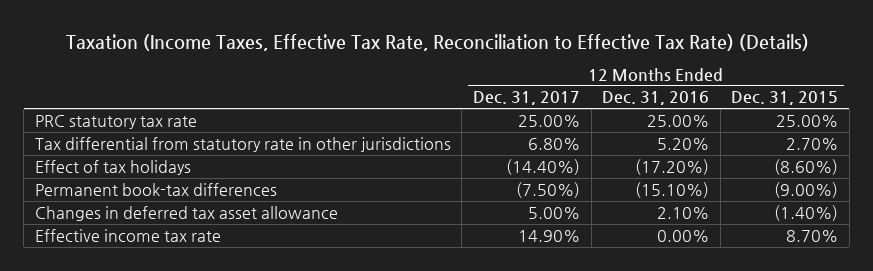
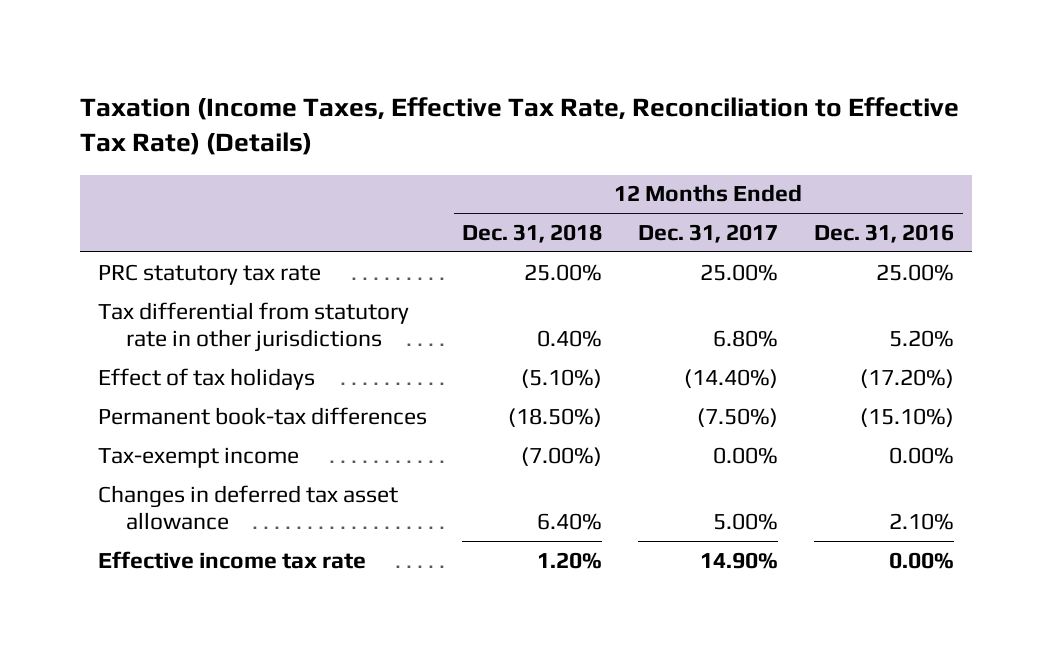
- | 12 Months Ended Dec. 31, 2017 | 12 Months Ended Dec. 31, 2016 | 12 Months Ended Dec. 31, 2015
+ | 12 Months Ended Dec. 31, 2018 | 12 Months Ended Dec. 31, 2017 | 12 Months Ended Dec. 31, 2016
+ Tax-exempt income | (7.00%) | 0.00% | 0.00%

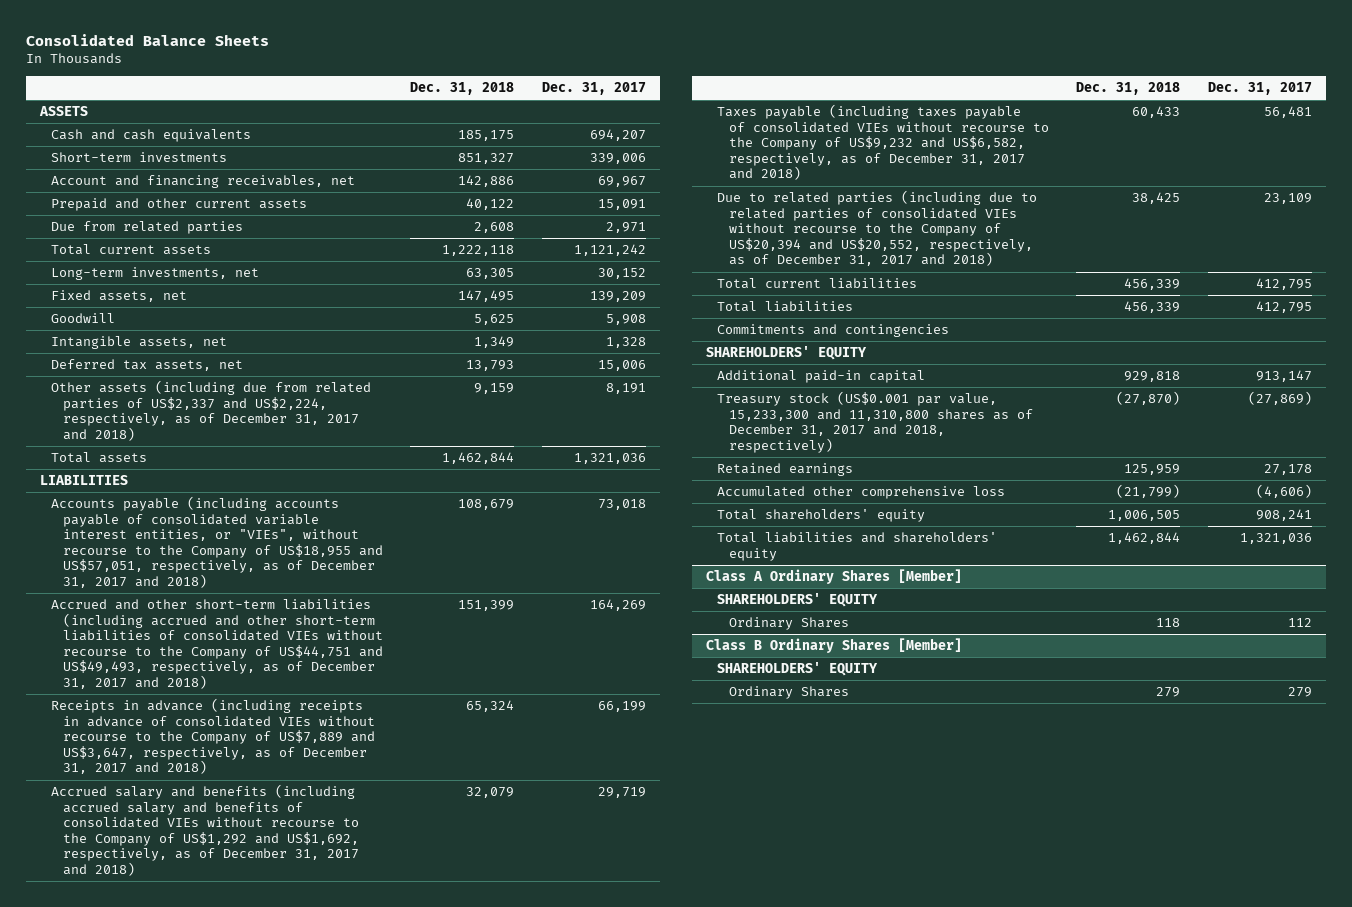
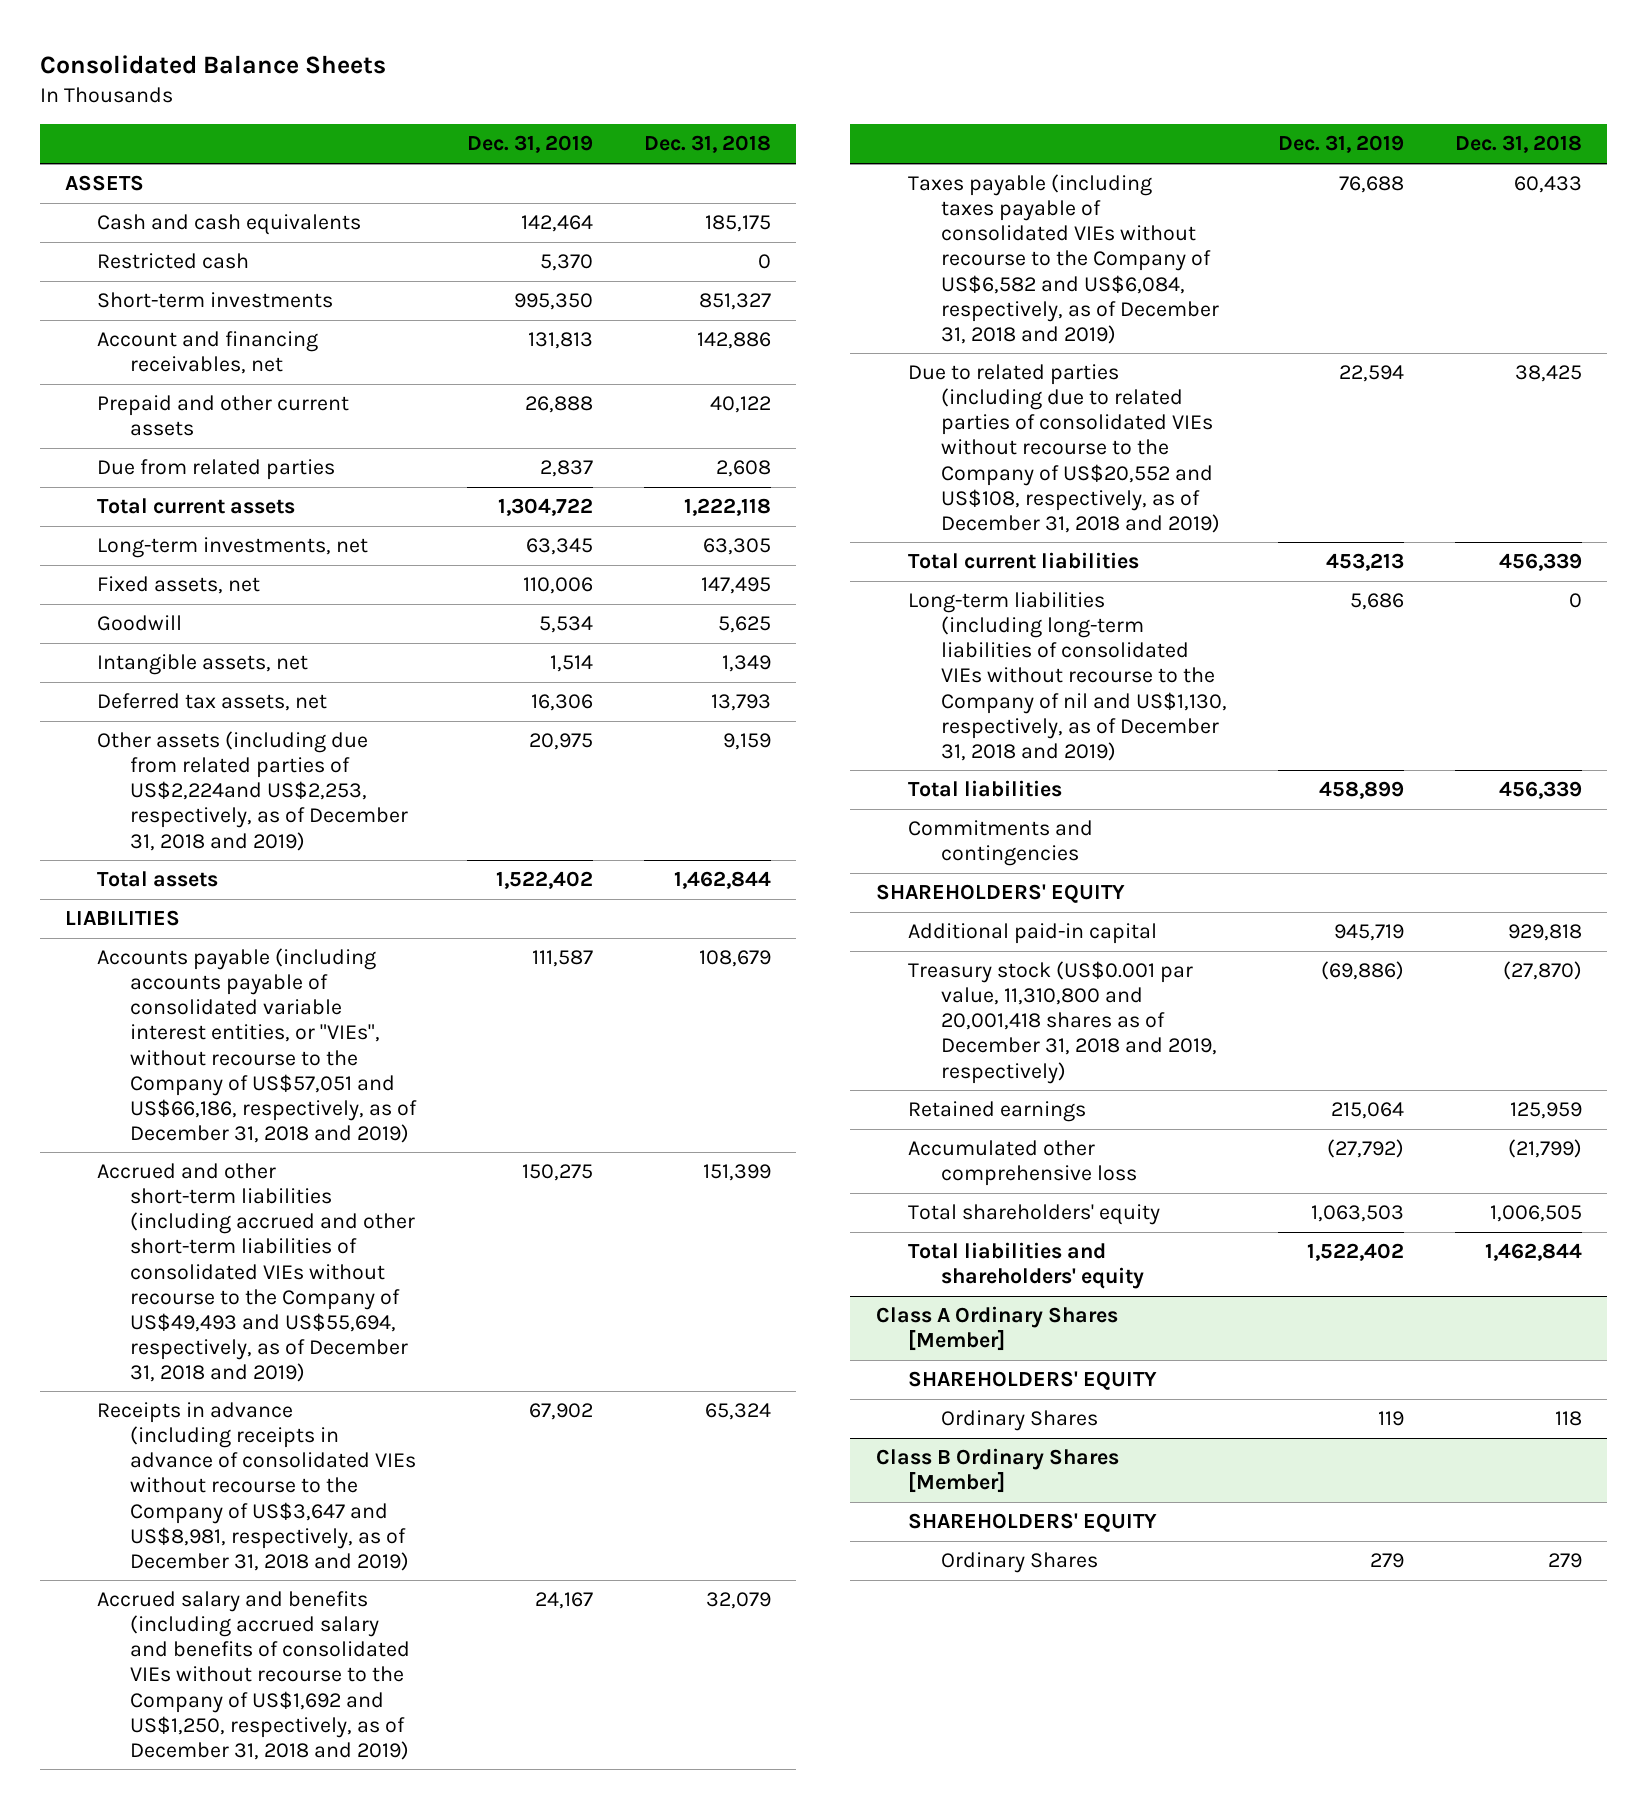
- | Dec. 31, 2018 | Dec. 31, 2017
+ | Dec. 31, 2019 | Dec. 31, 2018
+ Restricted cash | 5,370 | 0
- Other assets (including due from related parties of US$2,337 and US$2,224, respectively, as of December 31, 2017 and 2018) | 9,159 | 8,191
+ Other assets (including due from related parties of US$2,224and US$2,253, respectively, as of December 31, 2018 and 2019) | 20,975 | 9,159
- Accounts payable (including accounts payable of consolidated variable interest entities, or "VIEs", without recourse to the Company of US$18,955 and US$57,051, respectively, as of December 31, 2017 and 2018) | 108,679 | 73,018
- Accrued and other short-term liabilities (including accrued and other short-term liabilities of consolidated VIEs without recourse to the Company of US$44,751 and US$49,493, respectively, as of December 31, 2017 and 2018) | 151,399 | 164,269
- Receipts in advance (including receipts in advance of consolidated VIEs without recourse to the Company of US$7,889 and US$3,647, respectively, as of December 31, 2017 and 2018) | 65,324 | 66,199
- Accrued salary and benefits (including accrued salary and benefits of consolidated VIEs without recourse to the Company of US$1,292 and US$1,692, respectively, as of December 31, 2017 and 2018) | 32,079 | 29,719
- Taxes payable (including taxes payable of consolidated VIEs without recourse to the Company of US$9,232 and US$6,582, respectively, as of December 31, 2017 and 2018) | 60,433 | 56,481
- Due to related parties (including due to related parties of consolidated VIEs without recourse to the Company of US$20,394 and US$20,552, respectively, as of December 31, 2017 and 2018) | 38,425 | 23,109
+ Accounts payable (including accounts payable of consolidated variable interest entities, or "VIEs", without recourse to the Company of US$57,051 and US$66,186, respectively, as of December 31, 2018 and 2019) | 111,587 | 108,679
+ Accrued and other short-term liabilities (including accrued and other short-term liabilities of consolidated VIEs without recourse to the Company of US$49,493 and US$55,694, respectively, as of December 31, 2018 and 2019) | 150,275 | 151,399
+ Receipts in advance (including receipts in advance of consolidated VIEs without recourse to the Company of US$3,647 and US$8,981, respectively, as of December 31, 2018 and 2019) | 67,902 | 65,324
+ Accrued salary and benefits (including accrued salary and benefits of consolidated VIEs without recourse to the Company of US$1,692 and US$1,250, respectively, as of December 31, 2018 and 2019) | 24,167 | 32,079
+ Taxes payable (including taxes payable of consolidated VIEs without recourse to the Company of US$6,582 and US$6,084, respectively, as of December 31, 2018 and 2019) | 76,688 | 60,433
+ Due to related parties (including due to related parties of consolidated VIEs without recourse to the Company of US$20,552 and US$108, respectively, as of December 31, 2018 and 2019) | 22,594 | 38,425
+ Long-term liabilities (including long-term liabilities of consolidated VIEs without recourse to the Company of nil and US$1,130, respectively, as of December 31, 2018 and 2019) | 5,686 | 0
- Treasury stock (US$0.001 par value, 15,233,300 and 11,310,800 shares as of December 31, 2017 and 2018, respectively) | (27,870) | (27,869)
+ Treasury stock (US$0.001 par value, 11,310,800 and 20,001,418 shares as of December 31, 2018 and 2019, respectively) | (69,886) | (27,870)

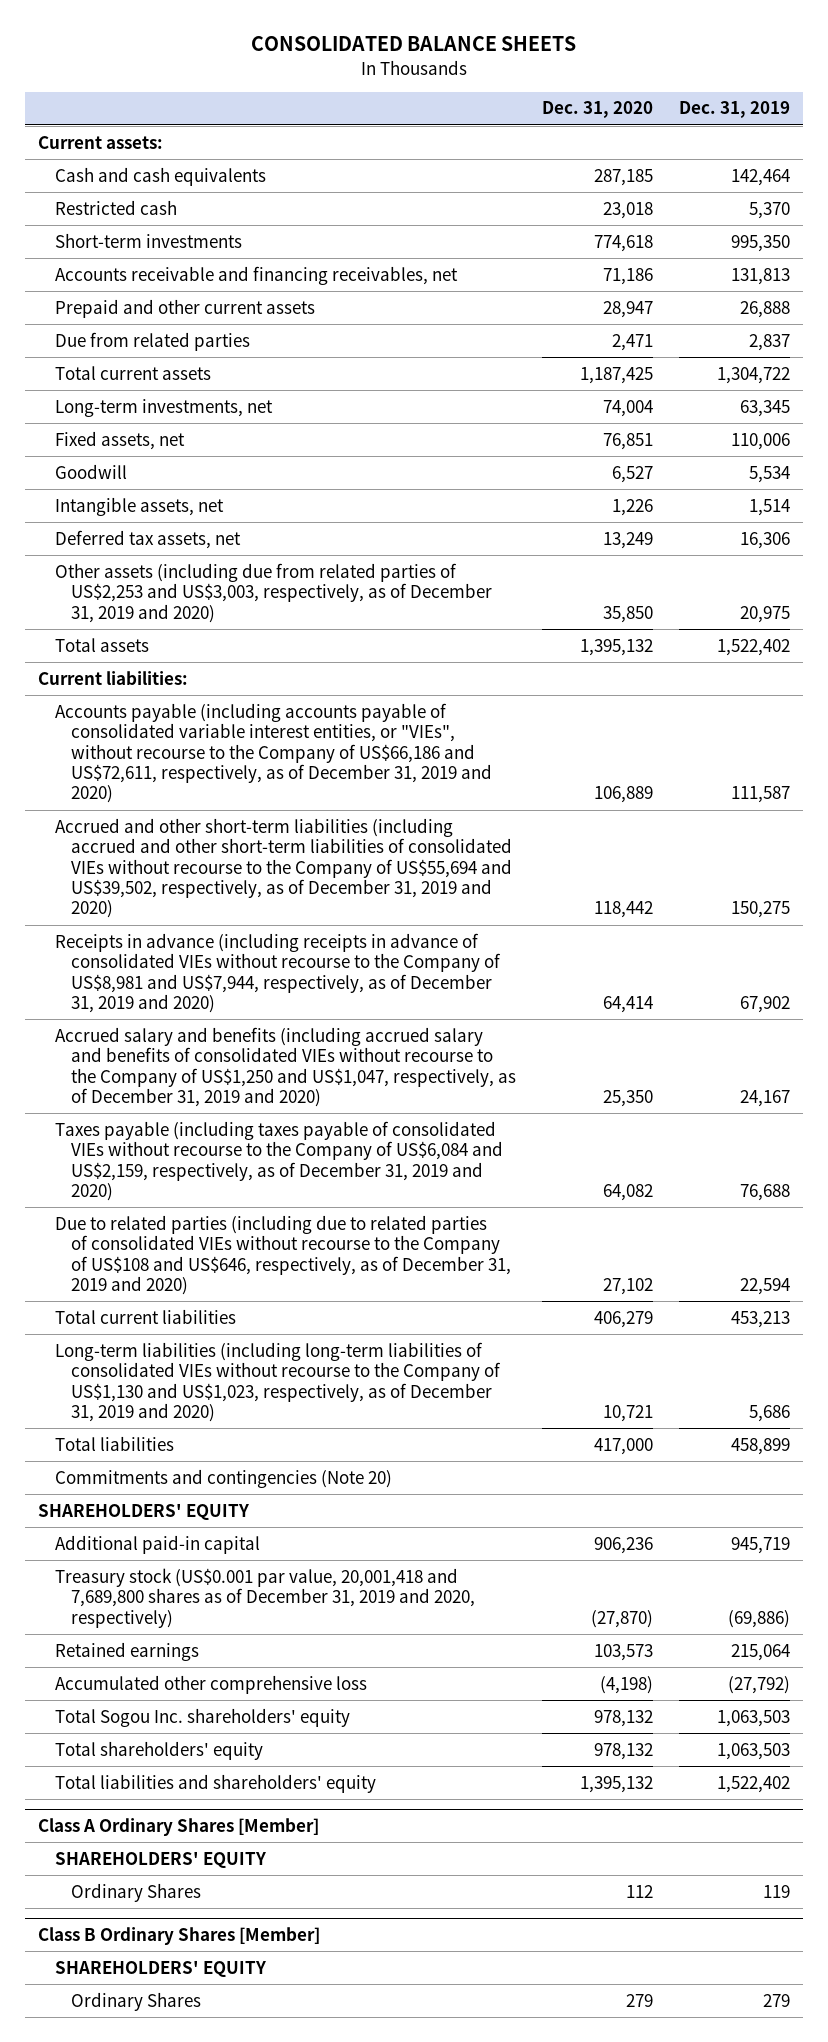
- Consolidated Balance Sheets
+ CONSOLIDATED BALANCE SHEETS
- | Dec. 31, 2019 | Dec. 31, 2018
+ | Dec. 31, 2020 | Dec. 31, 2019
- ASSETS
+ Current assets:
- Account and financing receivables, net | 131,813 | 142,886
+ Accounts receivable and financing receivables, net | 71,186 | 131,813
- Other assets (including due from related parties of US$2,224and US$2,253, respectively, as of December 31, 2018 and 2019) | 20,975 | 9,159
+ Other assets (including due from related parties of US$2,253 and US$3,003, respectively, as of December 31, 2019 and 2020) | 35,850 | 20,975
- LIABILITIES
- Accounts payable (including accounts payable of consolidated variable interest entities, or "VIEs", without recourse to the Company of US$57,051 and US$66,186, respectively, as of December 31, 2018 and 2019) | 111,587 | 108,679
- Accrued and other short-term liabilities (including accrued and other short-term liabilities of consolidated VIEs without recourse to the Company of US$49,493 and US$55,694, respectively, as of December 31, 2018 and 2019) | 150,275 | 151,399
- Receipts in advance (including receipts in advance of consolidated VIEs without recourse to the Company of US$3,647 and US$8,981, respectively, as of December 31, 2018 and 2019) | 67,902 | 65,324
- Accrued salary and benefits (including accrued salary and benefits of consolidated VIEs without recourse to the Company of US$1,692 and US$1,250, respectively, as of December 31, 2018 and 2019) | 24,167 | 32,079
- Taxes payable (including taxes payable of consolidated VIEs without recourse to the Company of US$6,582 and US$6,084, respectively, as of December 31, 2018 and 2019) | 76,688 | 60,433
- Due to related parties (including due to related parties of consolidated VIEs without recourse to the Company of US$20,552 and US$108, respectively, as of December 31, 2018 and 2019) | 22,594 | 38,425
+ Current liabilities:
+ Accounts payable (including accounts payable of consolidated variable interest entities, or "VIEs", without recourse to the Company of US$66,186 and US$72,611, respectively, as of December 31, 2019 and 2020) | 106,889 | 111,587
+ Accrued and other short-term liabilities (including accrued and other short-term liabilities of consolidated VIEs without recourse to the Company of US$55,694 and US$39,502, respectively, as of December 31, 2019 and 2020) | 118,442 | 150,275
+ Receipts in advance (including receipts in advance of consolidated VIEs without recourse to the Company of US$8,981 and US$7,944, respectively, as of December 31, 2019 and 2020) | 64,414 | 67,902
+ Accrued salary and benefits (including accrued salary and benefits of consolidated VIEs without recourse to the Company of US$1,250 and US$1,047, respectively, as of December 31, 2019 and 2020) | 25,350 | 24,167
+ Taxes payable (including taxes payable of consolidated VIEs without recourse to the Company of US$6,084 and US$2,159, respectively, as of December 31, 2019 and 2020) | 64,082 | 76,688
+ Due to related parties (including due to related parties of consolidated VIEs without recourse to the Company of US$108 and US$646, respectively, as of December 31, 2019 and 2020) | 27,102 | 22,594
- Long-term liabilities (including long-term liabilities of consolidated VIEs without recourse to the Company of nil and US$1,130, respectively, as of December 31, 2018 and 2019) | 5,686 | 0
+ Long-term liabilities (including long-term liabilities of consolidated VIEs without recourse to the Company of US$1,130 and US$1,023, respectively, as of December 31, 2019 and 2020) | 10,721 | 5,686
- Commitments and contingencies
+ Commitments and contingencies (Note 20)
- Treasury stock (US$0.001 par value, 11,310,800 and 20,001,418 shares as of December 31, 2018 and 2019, respectively) | (69,886) | (27,870)
+ Treasury stock (US$0.001 par value, 20,001,418 and 7,689,800 shares as of December 31, 2019 and 2020, respectively) | (27,870) | (69,886)
+ Total Sogou Inc. shareholders' equity | 978,132 | 1,063,503

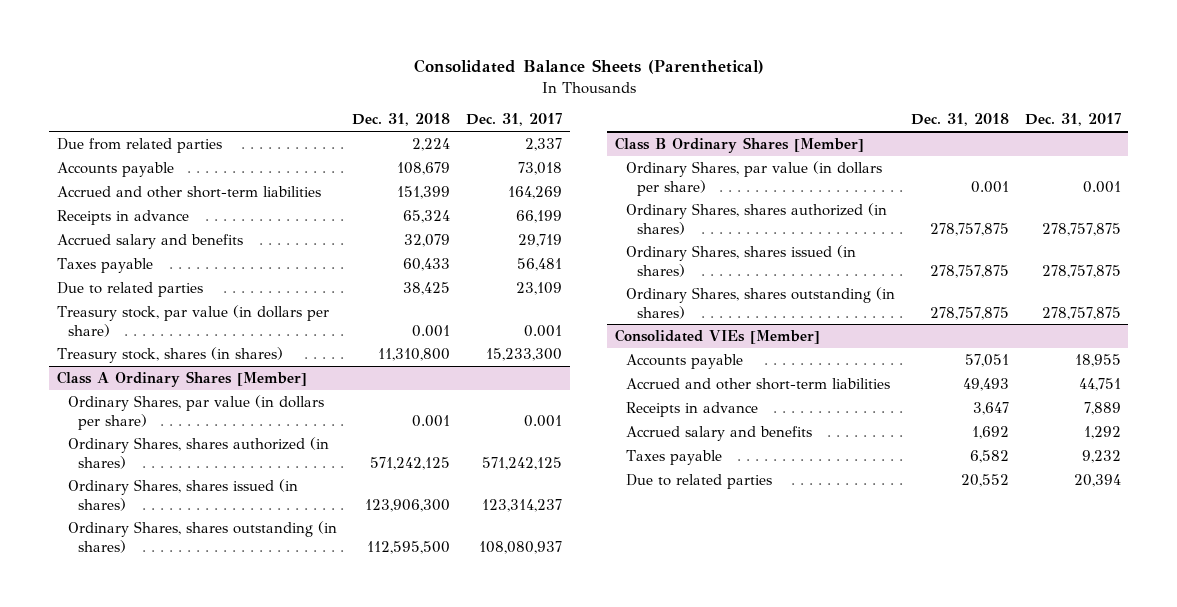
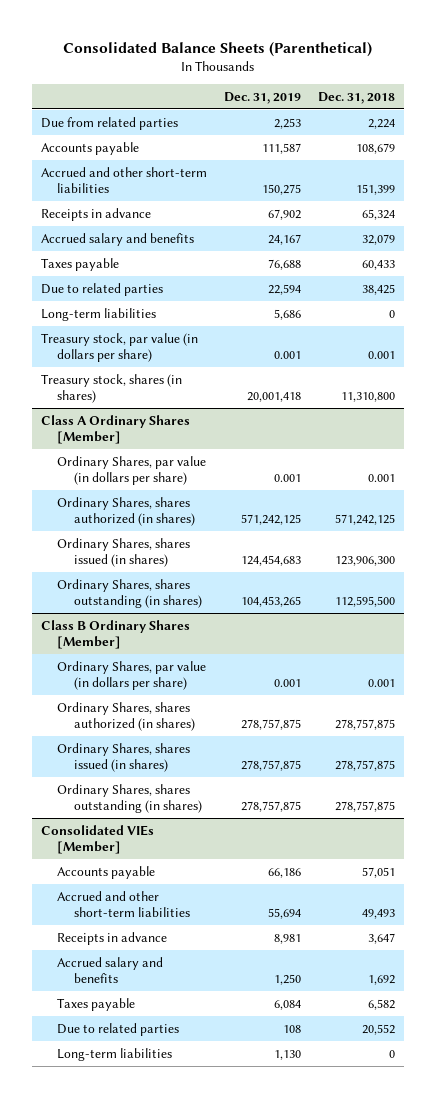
- | Dec. 31, 2018 | Dec. 31, 2017
+ | Dec. 31, 2019 | Dec. 31, 2018
+ Long-term liabilities | 5,686 | 0
@ Consolidated VIEs [Member]
+ Long-term liabilities | 1,130 | 0

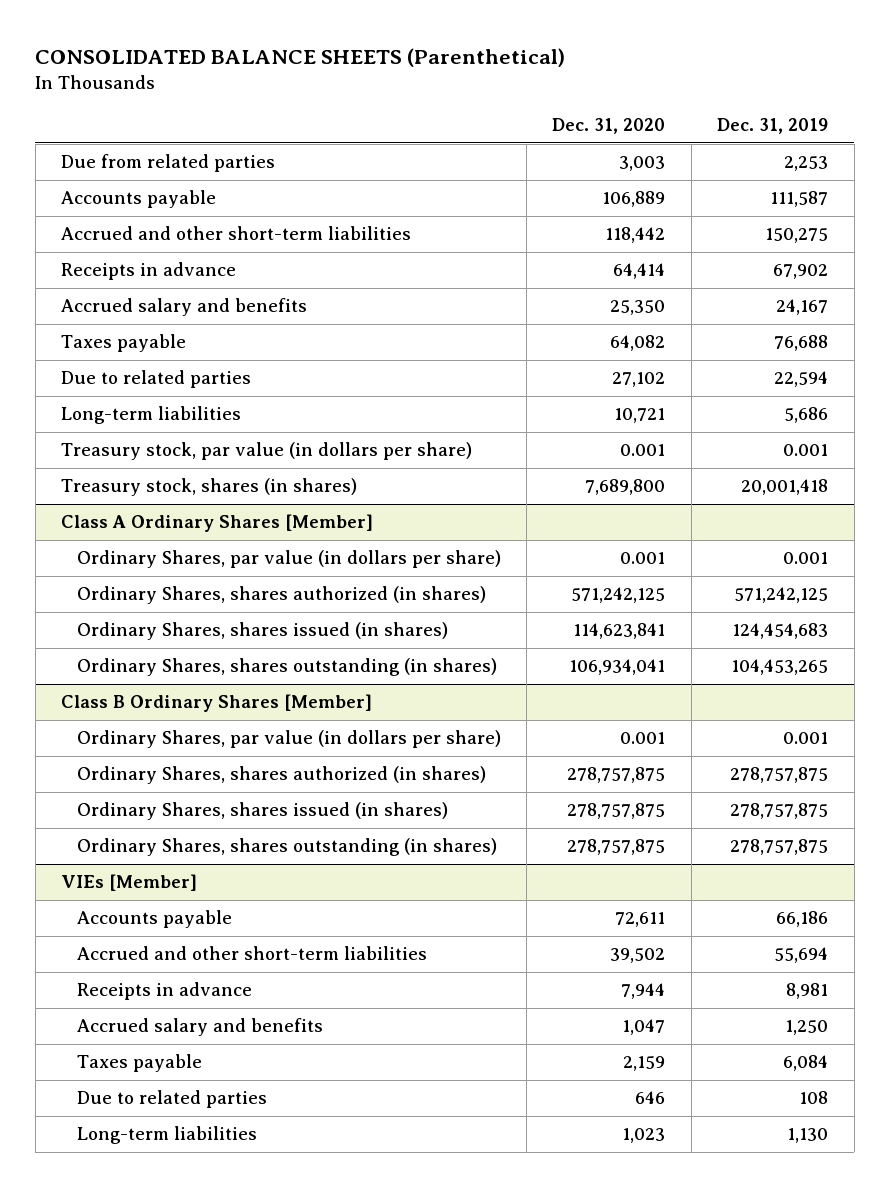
- Consolidated Balance Sheets (Parenthetical)
+ CONSOLIDATED BALANCE SHEETS (Parenthetical)
- | Dec. 31, 2019 | Dec. 31, 2018
+ | Dec. 31, 2020 | Dec. 31, 2019
- Consolidated VIEs [Member]
+ VIEs [Member]

